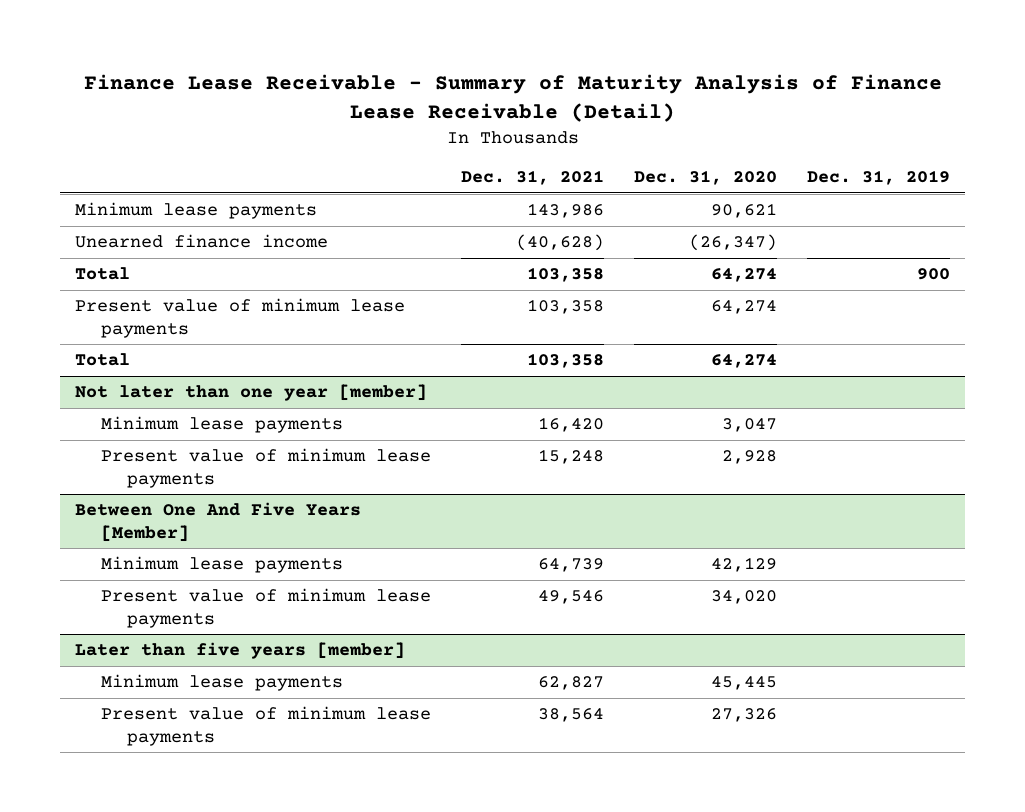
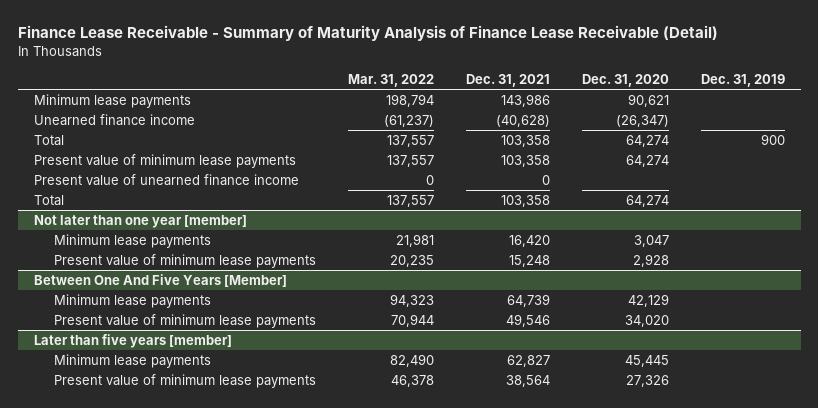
- | Dec. 31, 2021 | Dec. 31, 2020 | Dec. 31, 2019
+ | Mar. 31, 2022 | Dec. 31, 2021 | Dec. 31, 2020 | Dec. 31, 2019
+ Present value of unearned finance income | 0 | 0 | |

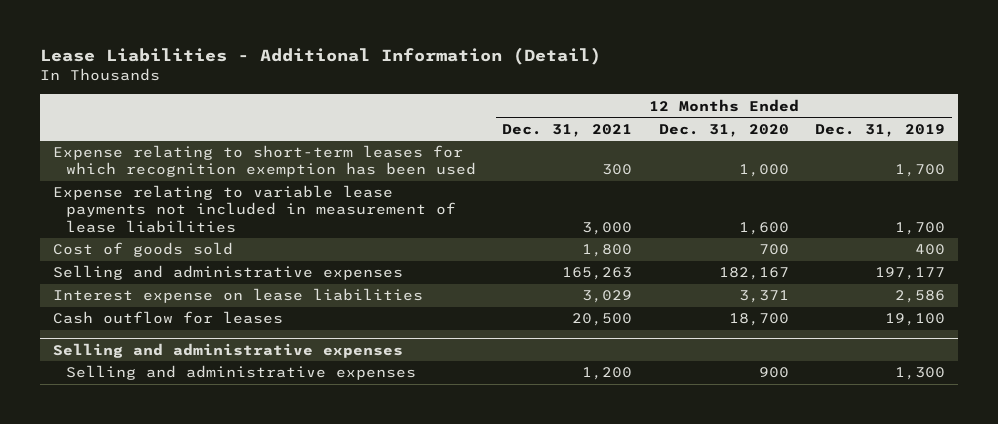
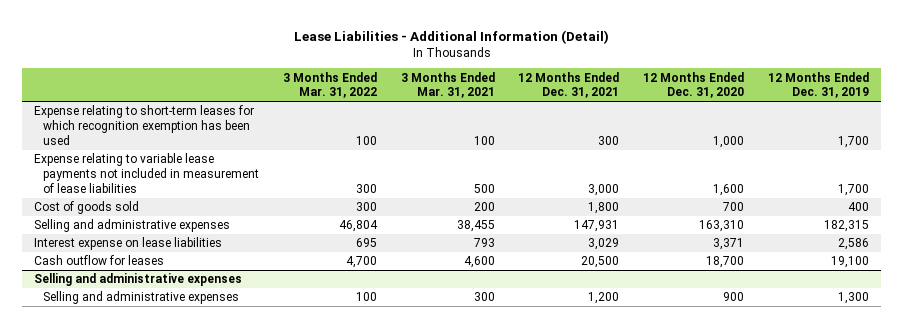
- | 12 Months Ended Dec. 31, 2021 | 12 Months Ended Dec. 31, 2020 | 12 Months Ended Dec. 31, 2019
+ | 3 Months Ended Mar. 31, 2022 | 3 Months Ended Mar. 31, 2021 | 12 Months Ended Dec. 31, 2021 | 12 Months Ended Dec. 31, 2020 | 12 Months Ended Dec. 31, 2019
- Selling and administrative expenses | 165,263 | 182,167 | 197,177
+ Selling and administrative expenses | 46,804 | 38,455 | 147,931 | 163,310 | 182,315

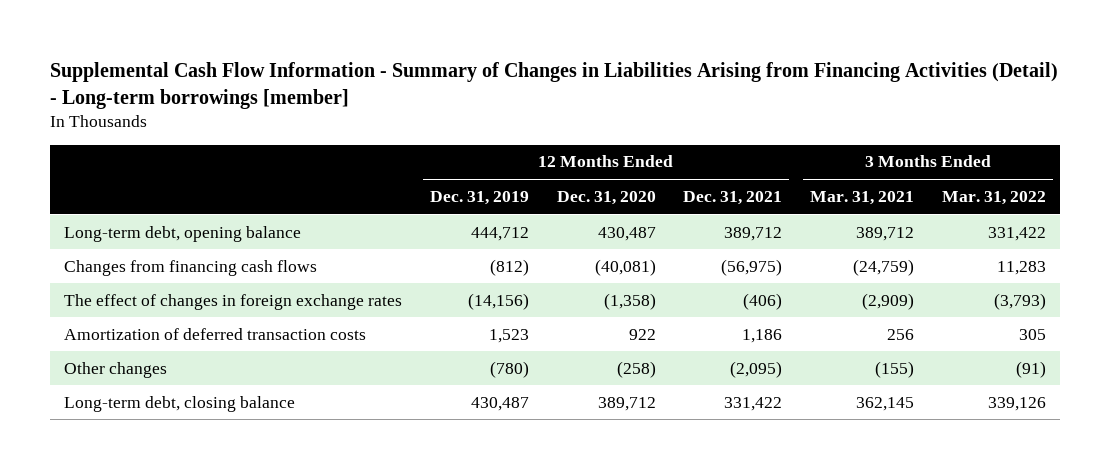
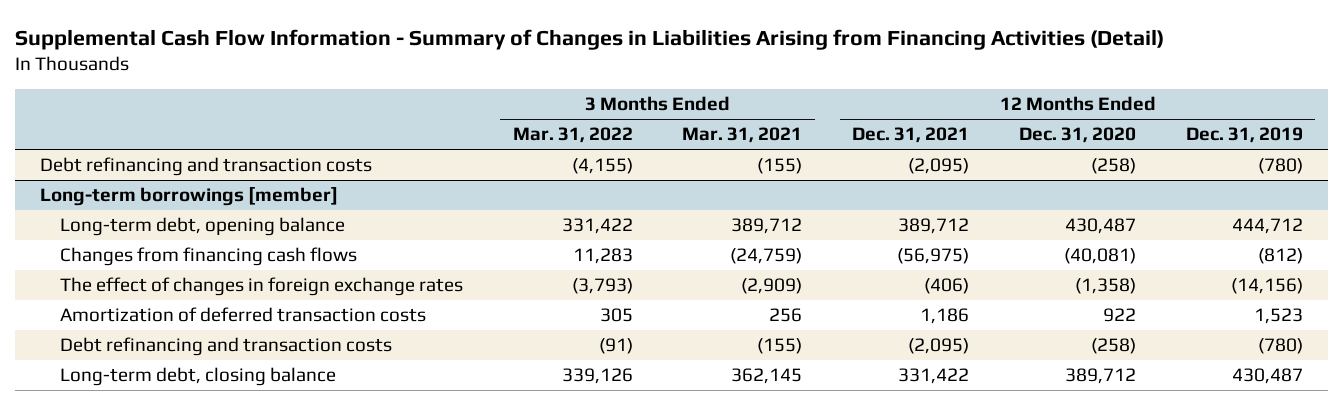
- Supplemental Cash Flow Information - Summary of Changes in Liabilities Arising from Financing Activities (Detail) - Long-term borrowings [member]
+ Supplemental Cash Flow Information - Summary of Changes in Liabilities Arising from Financing Activities (Detail)
- | 12 Months Ended Dec. 31, 2019 | 12 Months Ended Dec. 31, 2020 | 12 Months Ended Dec. 31, 2021 | 3 Months Ended Mar. 31, 2021 | 3 Months Ended Mar. 31, 2022
+ | 3 Months Ended Mar. 31, 2022 | 3 Months Ended Mar. 31, 2021 | 12 Months Ended Dec. 31, 2021 | 12 Months Ended Dec. 31, 2020 | 12 Months Ended Dec. 31, 2019
+ Debt refinancing and transaction costs | (4,155) | (155) | (2,095) | (258) | (780)
+ Long-term borrowings [member]
- Other changes | (780) | (258) | (2,095) | (155) | (91)
+ Debt refinancing and transaction costs | (91) | (155) | (2,095) | (258) | (780)

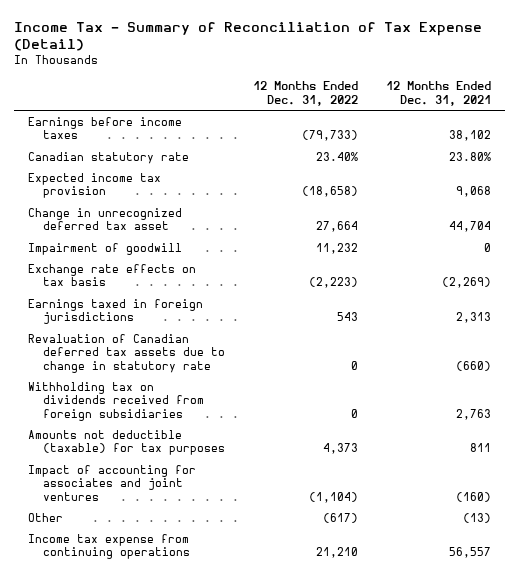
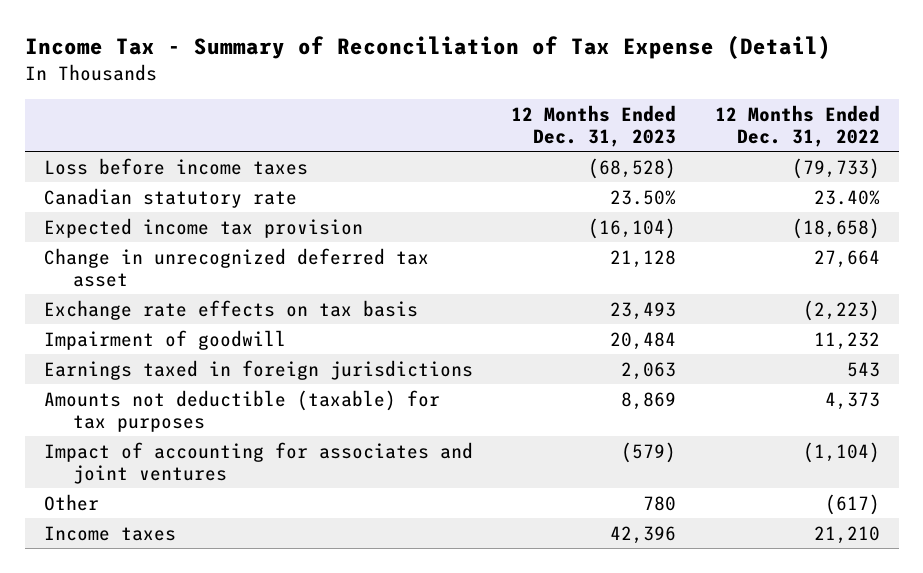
- | 12 Months Ended Dec. 31, 2022 | 12 Months Ended Dec. 31, 2021
+ | 12 Months Ended Dec. 31, 2023 | 12 Months Ended Dec. 31, 2022
- Earnings before income taxes | (79,733) | 38,102
+ Loss before income taxes | (68,528) | (79,733)
moved down: Impairment of goodwill | 20,484 | 11,232
- Revaluation of Canadian deferred tax assets due to change in statutory rate | 0 | (660)
- Withholding tax on dividends received from foreign subsidiaries | 0 | 2,763
- Income tax expense from continuing operations | 21,210 | 56,557
+ Income taxes | 42,396 | 21,210

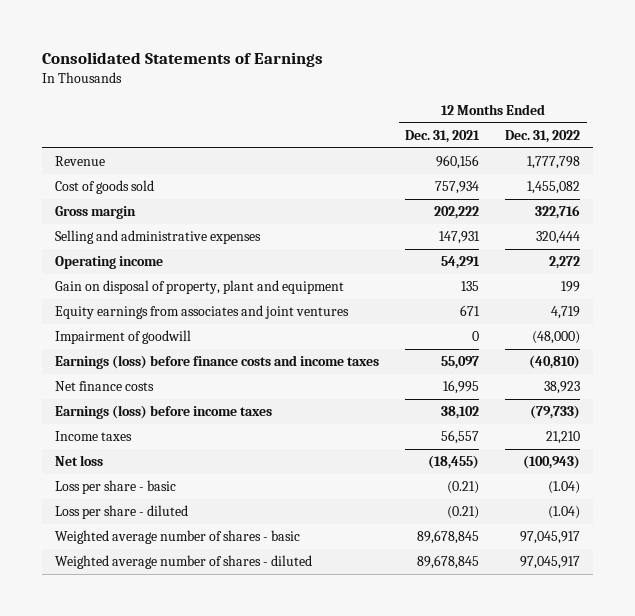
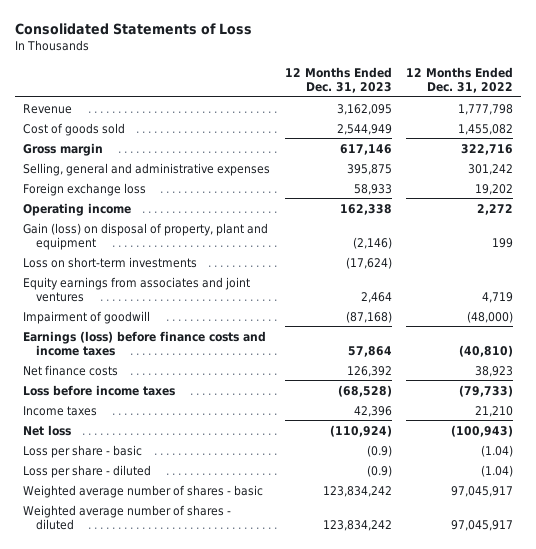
- Consolidated Statements of Earnings
+ Consolidated Statements of Loss
- | 12 Months Ended Dec. 31, 2021 | 12 Months Ended Dec. 31, 2022
+ | 12 Months Ended Dec. 31, 2023 | 12 Months Ended Dec. 31, 2022
- Selling and administrative expenses | 147,931 | 320,444
+ Selling, general and administrative expenses | 395,875 | 301,242
+ Foreign exchange loss | 58,933 | 19,202
- Gain on disposal of property, plant and equipment | 135 | 199
+ Gain (loss) on disposal of property, plant and equipment | (2,146) | 199
+ Loss on short-term investments | (17,624) |
- Earnings (loss) before income taxes | 38,102 | (79,733)
+ Loss before income taxes | (68,528) | (79,733)

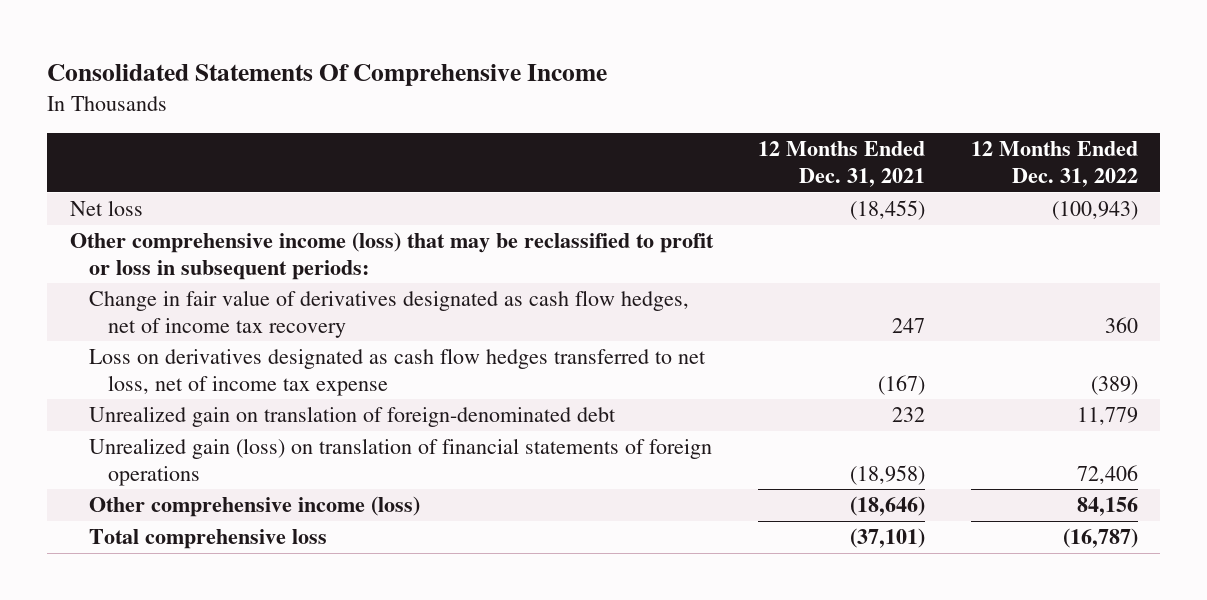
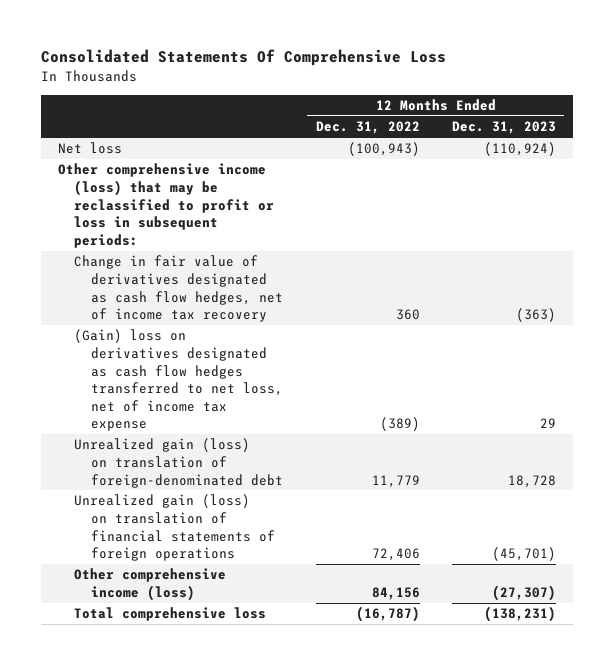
- Consolidated Statements Of Comprehensive Income
+ Consolidated Statements Of Comprehensive Loss
- | 12 Months Ended Dec. 31, 2021 | 12 Months Ended Dec. 31, 2022
+ | 12 Months Ended Dec. 31, 2022 | 12 Months Ended Dec. 31, 2023
- Loss on derivatives designated as cash flow hedges transferred to net loss, net of income tax expense | (167) | (389)
- Unrealized gain on translation of foreign-denominated debt | 232 | 11,779
+ (Gain) loss on derivatives designated as cash flow hedges transferred to net loss, net of income tax expense | (389) | 29
+ Unrealized gain (loss) on translation of foreign-denominated debt | 11,779 | 18,728

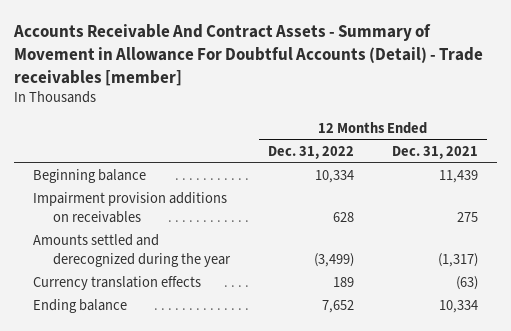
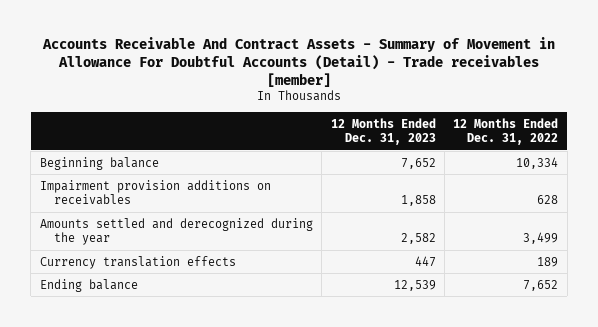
- | 12 Months Ended Dec. 31, 2022 | 12 Months Ended Dec. 31, 2021
+ | 12 Months Ended Dec. 31, 2023 | 12 Months Ended Dec. 31, 2022
- Amounts settled and derecognized during the year | (3,499) | (1,317)
+ Amounts settled and derecognized during the year | 2,582 | 3,499

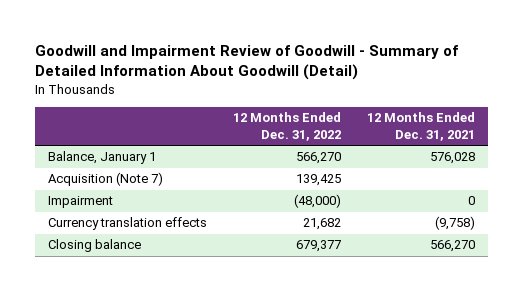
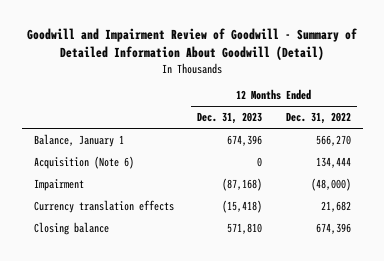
- | 12 Months Ended Dec. 31, 2022 | 12 Months Ended Dec. 31, 2021
+ | 12 Months Ended Dec. 31, 2023 | 12 Months Ended Dec. 31, 2022
- Acquisition (Note 7) | 139,425 |
+ Acquisition (Note 6) | 0 | 134,444
- Closing balance | 679,377 | 566,270
+ Closing balance | 571,810 | 674,396

